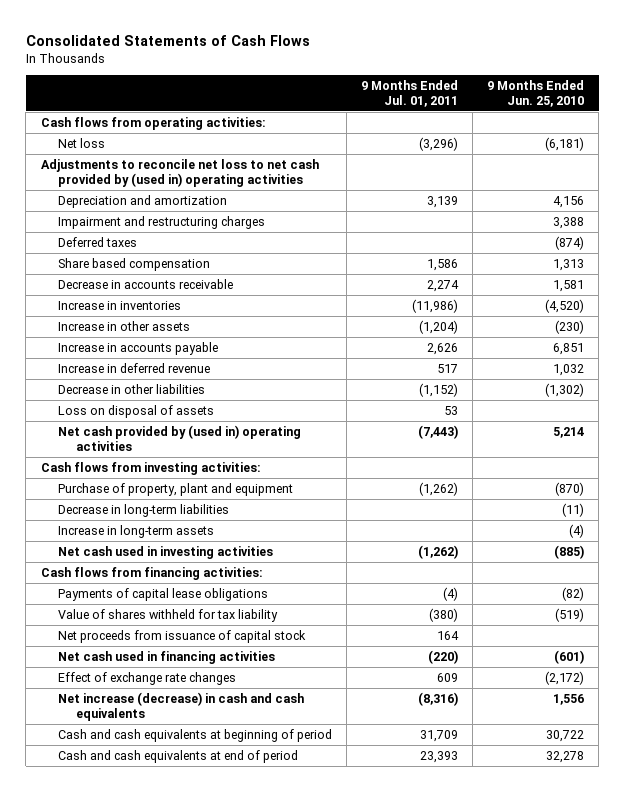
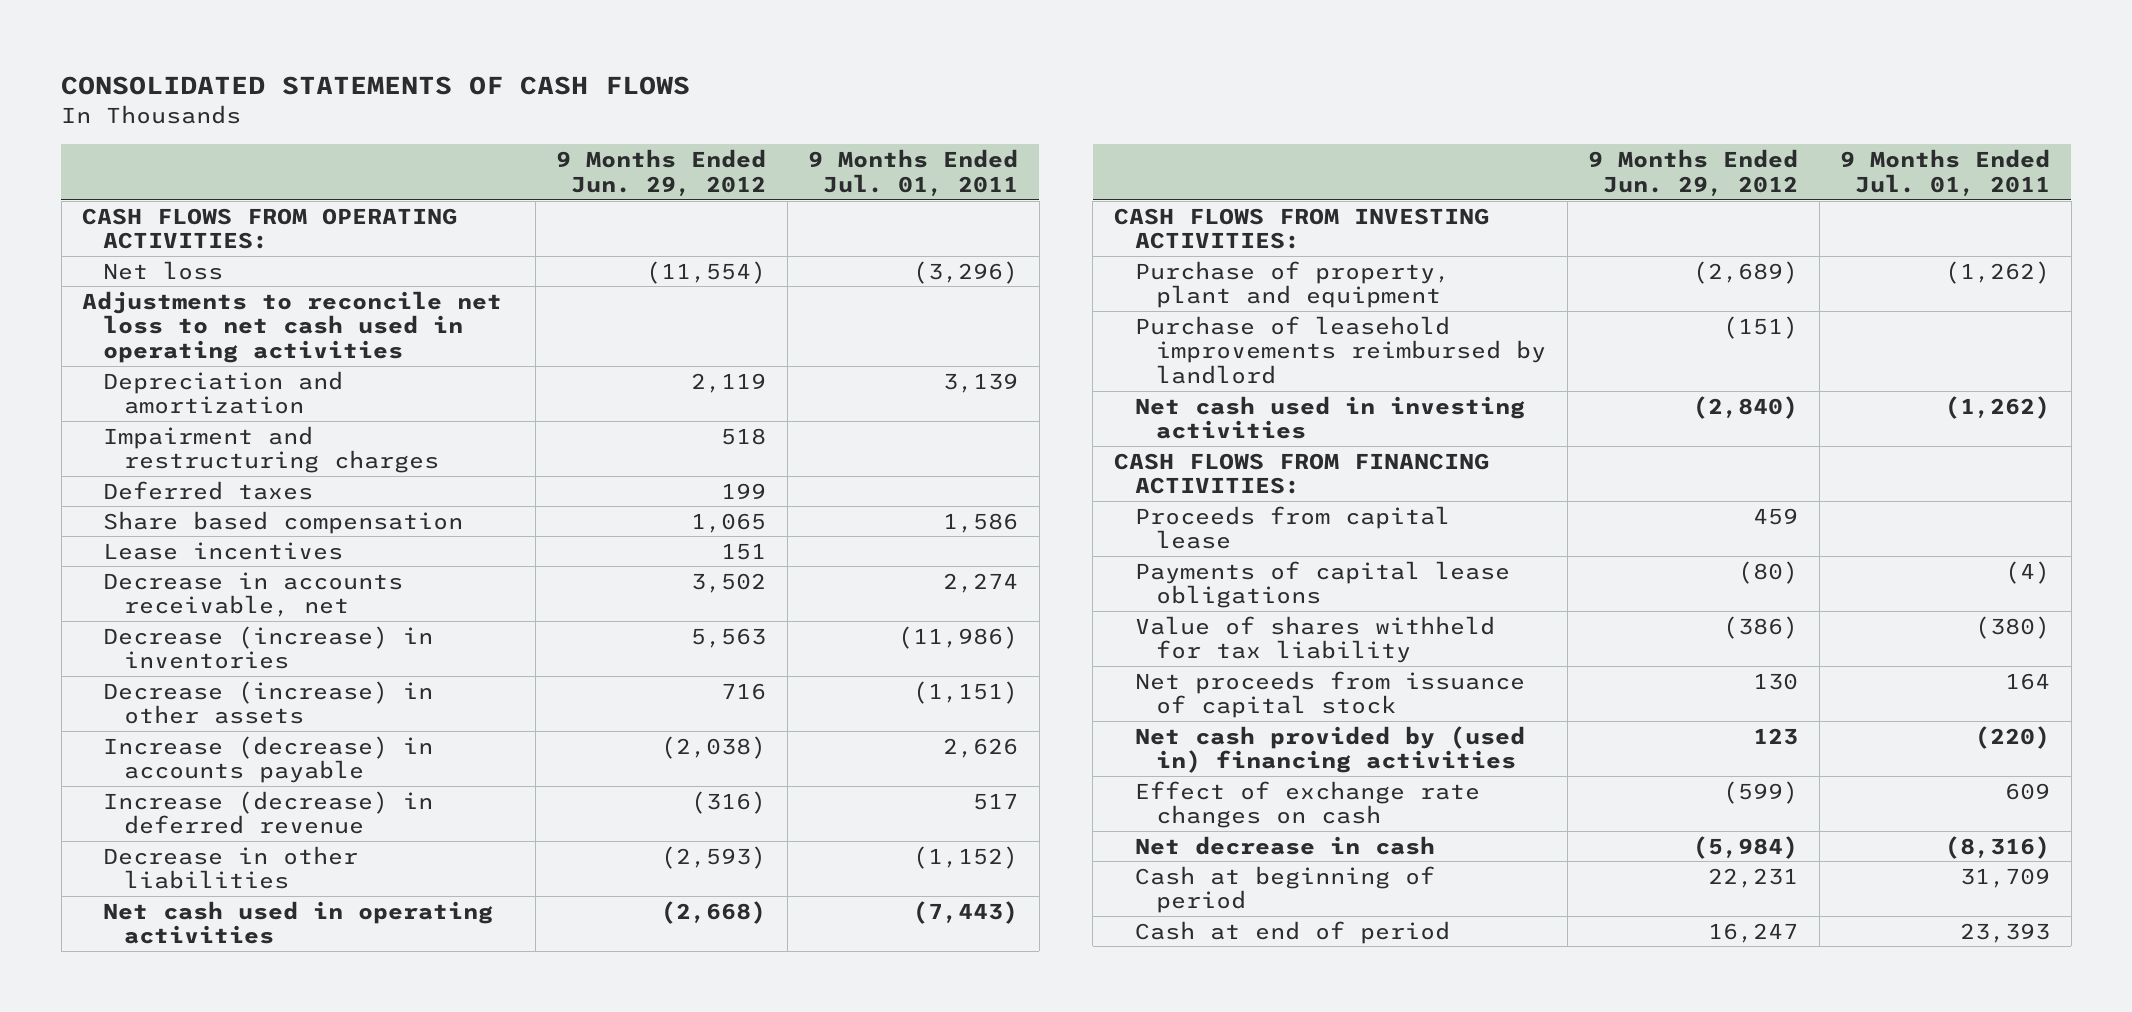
- Consolidated Statements of Cash Flows
+ CONSOLIDATED STATEMENTS OF CASH FLOWS
- | 9 Months Ended Jul. 01, 2011 | 9 Months Ended Jun. 25, 2010
+ | 9 Months Ended Jun. 29, 2012 | 9 Months Ended Jul. 01, 2011
- Cash flows from operating activities:
+ CASH FLOWS FROM OPERATING ACTIVITIES:
- Adjustments to reconcile net loss to net cash provided by (used in) operating activities
+ Adjustments to reconcile net loss to net cash used in operating activities
- Decrease in accounts receivable | 2,274 | 1,581
- Increase in inventories | (11,986) | (4,520)
- Increase in other assets | (1,204) | (230)
- Increase in accounts payable | 2,626 | 6,851
- Increase in deferred revenue | 517 | 1,032
+ Lease incentives | 151 |
+ Decrease in accounts receivable, net | 3,502 | 2,274
+ Decrease (increase) in inventories | 5,563 | (11,986)
+ Decrease (increase) in other assets | 716 | (1,151)
+ Increase (decrease) in accounts payable | (2,038) | 2,626
+ Increase (decrease) in deferred revenue | (316) | 517
- Loss on disposal of assets | 53 |
- Net cash provided by (used in) operating activities | (7,443) | 5,214
- Cash flows from investing activities:
+ Net cash used in operating activities | (2,668) | (7,443)
+ CASH FLOWS FROM INVESTING ACTIVITIES:
- Decrease in long-term liabilities | | (11)
- Increase in long-term assets | | (4)
+ Purchase of leasehold improvements reimbursed by landlord | (151) |
- Cash flows from financing activities:
+ CASH FLOWS FROM FINANCING ACTIVITIES:
+ Proceeds from capital lease | 459 |
- Net cash used in financing activities | (220) | (601)
- Effect of exchange rate changes | 609 | (2,172)
- Net increase (decrease) in cash and cash equivalents | (8,316) | 1,556
- Cash and cash equivalents at beginning of period | 31,709 | 30,722
- Cash and cash equivalents at end of period | 23,393 | 32,278
+ Net cash provided by (used in) financing activities | 123 | (220)
+ Effect of exchange rate changes on cash | (599) | 609
+ Net decrease in cash | (5,984) | (8,316)
+ Cash at beginning of period | 22,231 | 31,709
+ Cash at end of period | 16,247 | 23,393

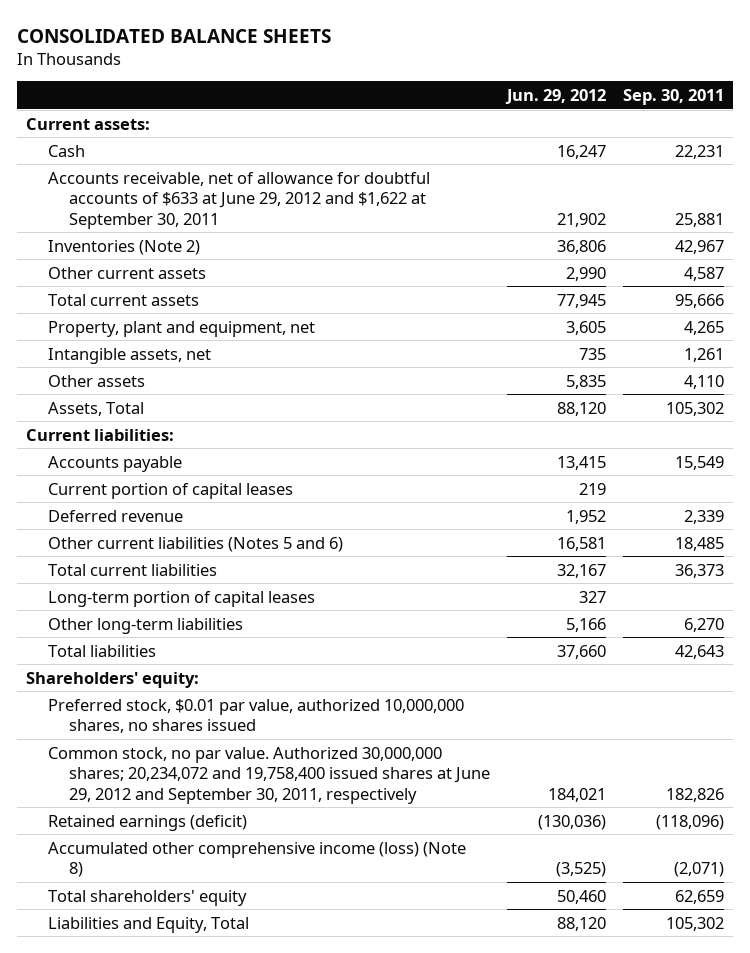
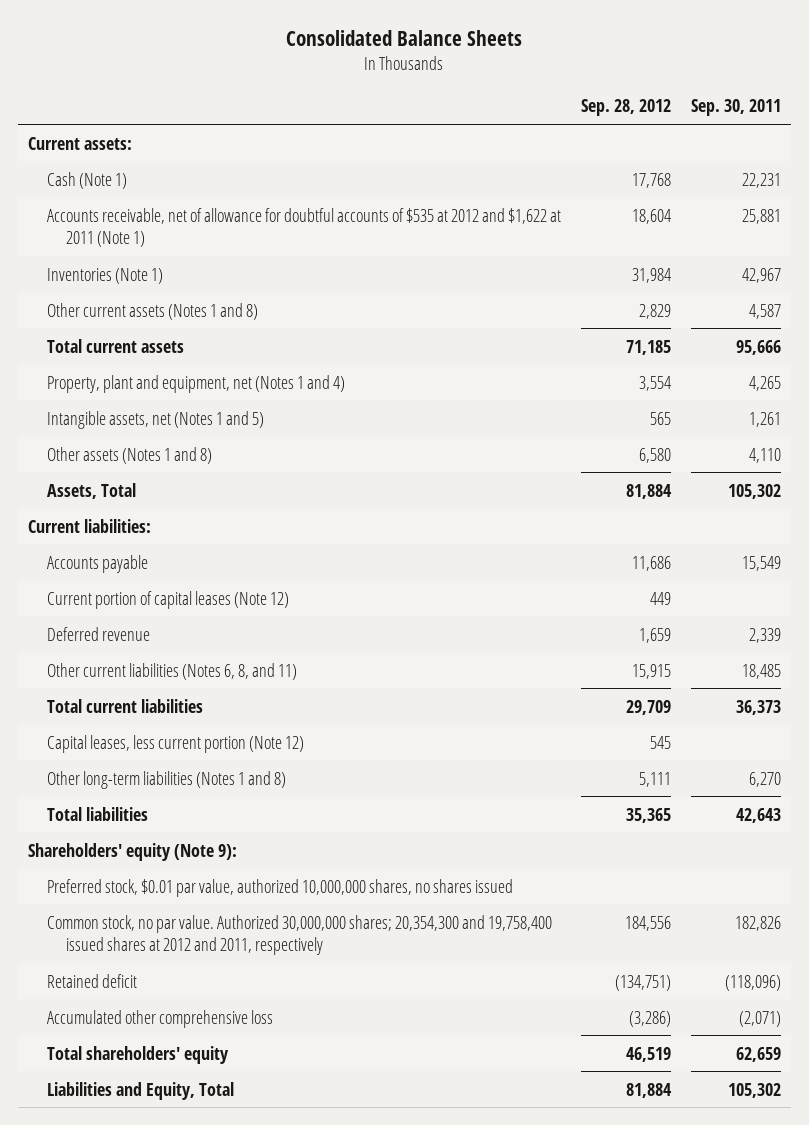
- CONSOLIDATED BALANCE SHEETS
+ Consolidated Balance Sheets
- | Jun. 29, 2012 | Sep. 30, 2011
+ | Sep. 28, 2012 | Sep. 30, 2011
- Cash | 16,247 | 22,231
- Accounts receivable, net of allowance for doubtful accounts of $633 at June 29, 2012 and $1,622 at September 30, 2011 | 21,902 | 25,881
- Inventories (Note 2) | 36,806 | 42,967
- Other current assets | 2,990 | 4,587
+ Cash (Note 1) | 17,768 | 22,231
+ Accounts receivable, net of allowance for doubtful accounts of $535 at 2012 and $1,622 at 2011 (Note 1) | 18,604 | 25,881
+ Inventories (Note 1) | 31,984 | 42,967
+ Other current assets (Notes 1 and 8) | 2,829 | 4,587
- Property, plant and equipment, net | 3,605 | 4,265
- Intangible assets, net | 735 | 1,261
- Other assets | 5,835 | 4,110
+ Property, plant and equipment, net (Notes 1 and 4) | 3,554 | 4,265
+ Intangible assets, net (Notes 1 and 5) | 565 | 1,261
+ Other assets (Notes 1 and 8) | 6,580 | 4,110
- Current portion of capital leases | 219 |
+ Current portion of capital leases (Note 12) | 449 |
- Other current liabilities (Notes 5 and 6) | 16,581 | 18,485
+ Other current liabilities (Notes 6, 8, and 11) | 15,915 | 18,485
- Long-term portion of capital leases | 327 |
- Other long-term liabilities | 5,166 | 6,270
+ Capital leases, less current portion (Note 12) | 545 |
+ Other long-term liabilities (Notes 1 and 8) | 5,111 | 6,270
- Shareholders' equity:
+ Shareholders' equity (Note 9):
- Common stock, no par value. Authorized 30,000,000 shares; 20,234,072 and 19,758,400 issued shares at June 29, 2012 and September 30, 2011, respectively | 184,021 | 182,826
- Retained earnings (deficit) | (130,036) | (118,096)
- Accumulated other comprehensive income (loss) (Note 8) | (3,525) | (2,071)
+ Common stock, no par value. Authorized 30,000,000 shares; 20,354,300 and 19,758,400 issued shares at 2012 and 2011, respectively | 184,556 | 182,826
+ Retained deficit | (134,751) | (118,096)
+ Accumulated other comprehensive loss | (3,286) | (2,071)

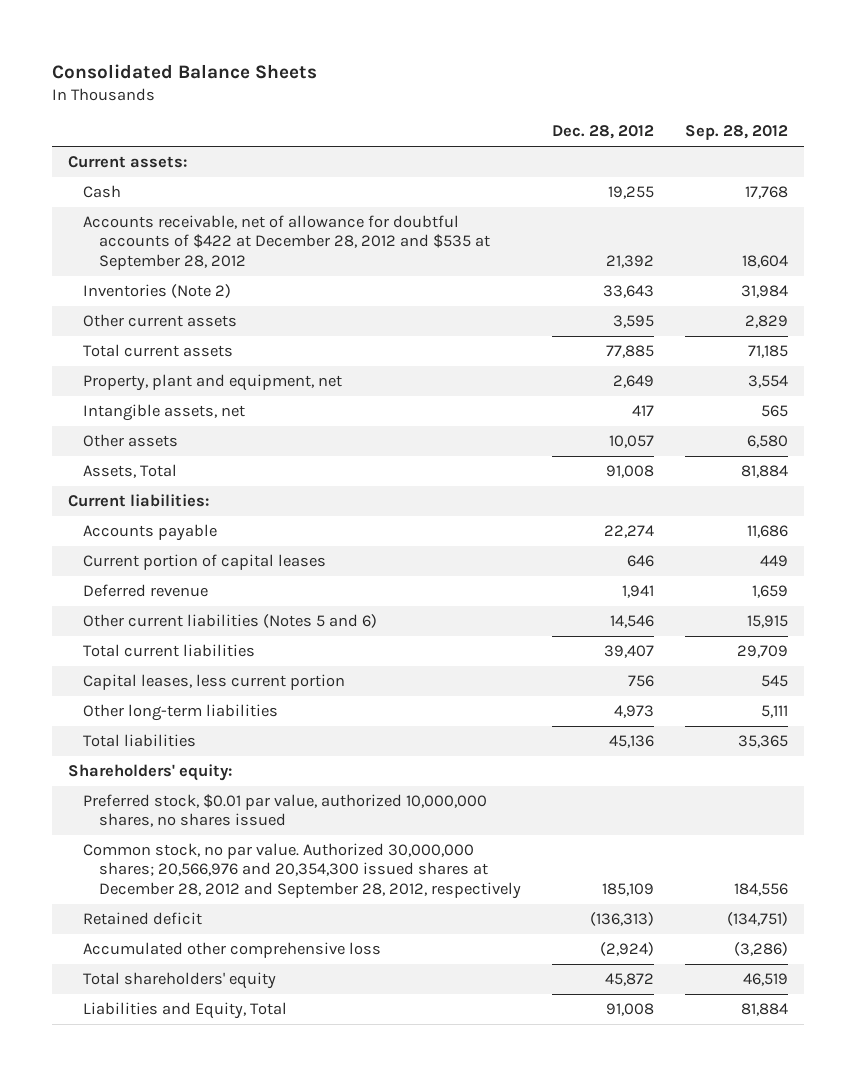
- | Sep. 28, 2012 | Sep. 30, 2011
+ | Dec. 28, 2012 | Sep. 28, 2012
- Cash (Note 1) | 17,768 | 22,231
- Accounts receivable, net of allowance for doubtful accounts of $535 at 2012 and $1,622 at 2011 (Note 1) | 18,604 | 25,881
- Inventories (Note 1) | 31,984 | 42,967
- Other current assets (Notes 1 and 8) | 2,829 | 4,587
+ Cash | 19,255 | 17,768
+ Accounts receivable, net of allowance for doubtful accounts of $422 at December 28, 2012 and $535 at September 28, 2012 | 21,392 | 18,604
+ Inventories (Note 2) | 33,643 | 31,984
+ Other current assets | 3,595 | 2,829
- Property, plant and equipment, net (Notes 1 and 4) | 3,554 | 4,265
- Intangible assets, net (Notes 1 and 5) | 565 | 1,261
- Other assets (Notes 1 and 8) | 6,580 | 4,110
+ Property, plant and equipment, net | 2,649 | 3,554
+ Intangible assets, net | 417 | 565
+ Other assets | 10,057 | 6,580
- Current portion of capital leases (Note 12) | 449 |
+ Current portion of capital leases | 646 | 449
- Other current liabilities (Notes 6, 8, and 11) | 15,915 | 18,485
+ Other current liabilities (Notes 5 and 6) | 14,546 | 15,915
- Capital leases, less current portion (Note 12) | 545 |
- Other long-term liabilities (Notes 1 and 8) | 5,111 | 6,270
+ Capital leases, less current portion | 756 | 545
+ Other long-term liabilities | 4,973 | 5,111
- Shareholders' equity (Note 9):
+ Shareholders' equity:
- Common stock, no par value. Authorized 30,000,000 shares; 20,354,300 and 19,758,400 issued shares at 2012 and 2011, respectively | 184,556 | 182,826
+ Common stock, no par value. Authorized 30,000,000 shares; 20,566,976 and 20,354,300 issued shares at December 28, 2012 and September 28, 2012, respectively | 185,109 | 184,556

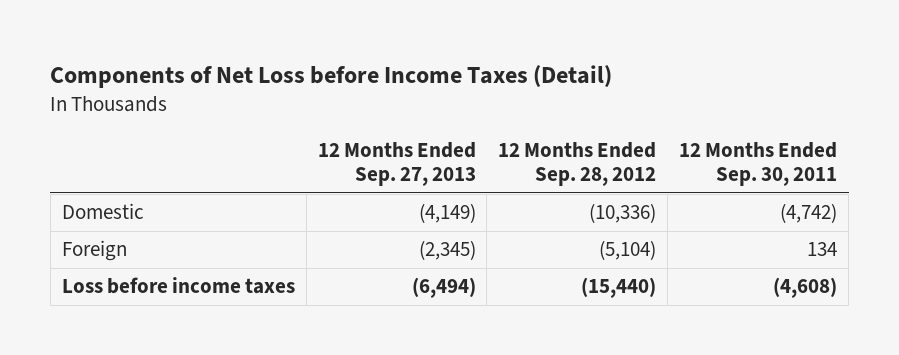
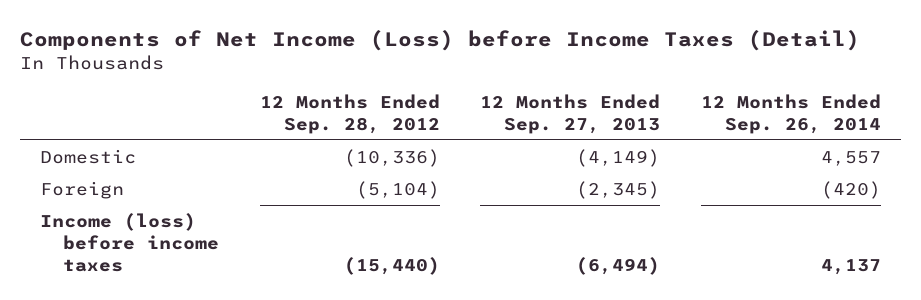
- Components of Net Loss before Income Taxes (Detail)
+ Components of Net Income (Loss) before Income Taxes (Detail)
- | 12 Months Ended Sep. 27, 2013 | 12 Months Ended Sep. 28, 2012 | 12 Months Ended Sep. 30, 2011
+ | 12 Months Ended Sep. 28, 2012 | 12 Months Ended Sep. 27, 2013 | 12 Months Ended Sep. 26, 2014
- Loss before income taxes | (6,494) | (15,440) | (4,608)
+ Income (loss) before income taxes | (15,440) | (6,494) | 4,137

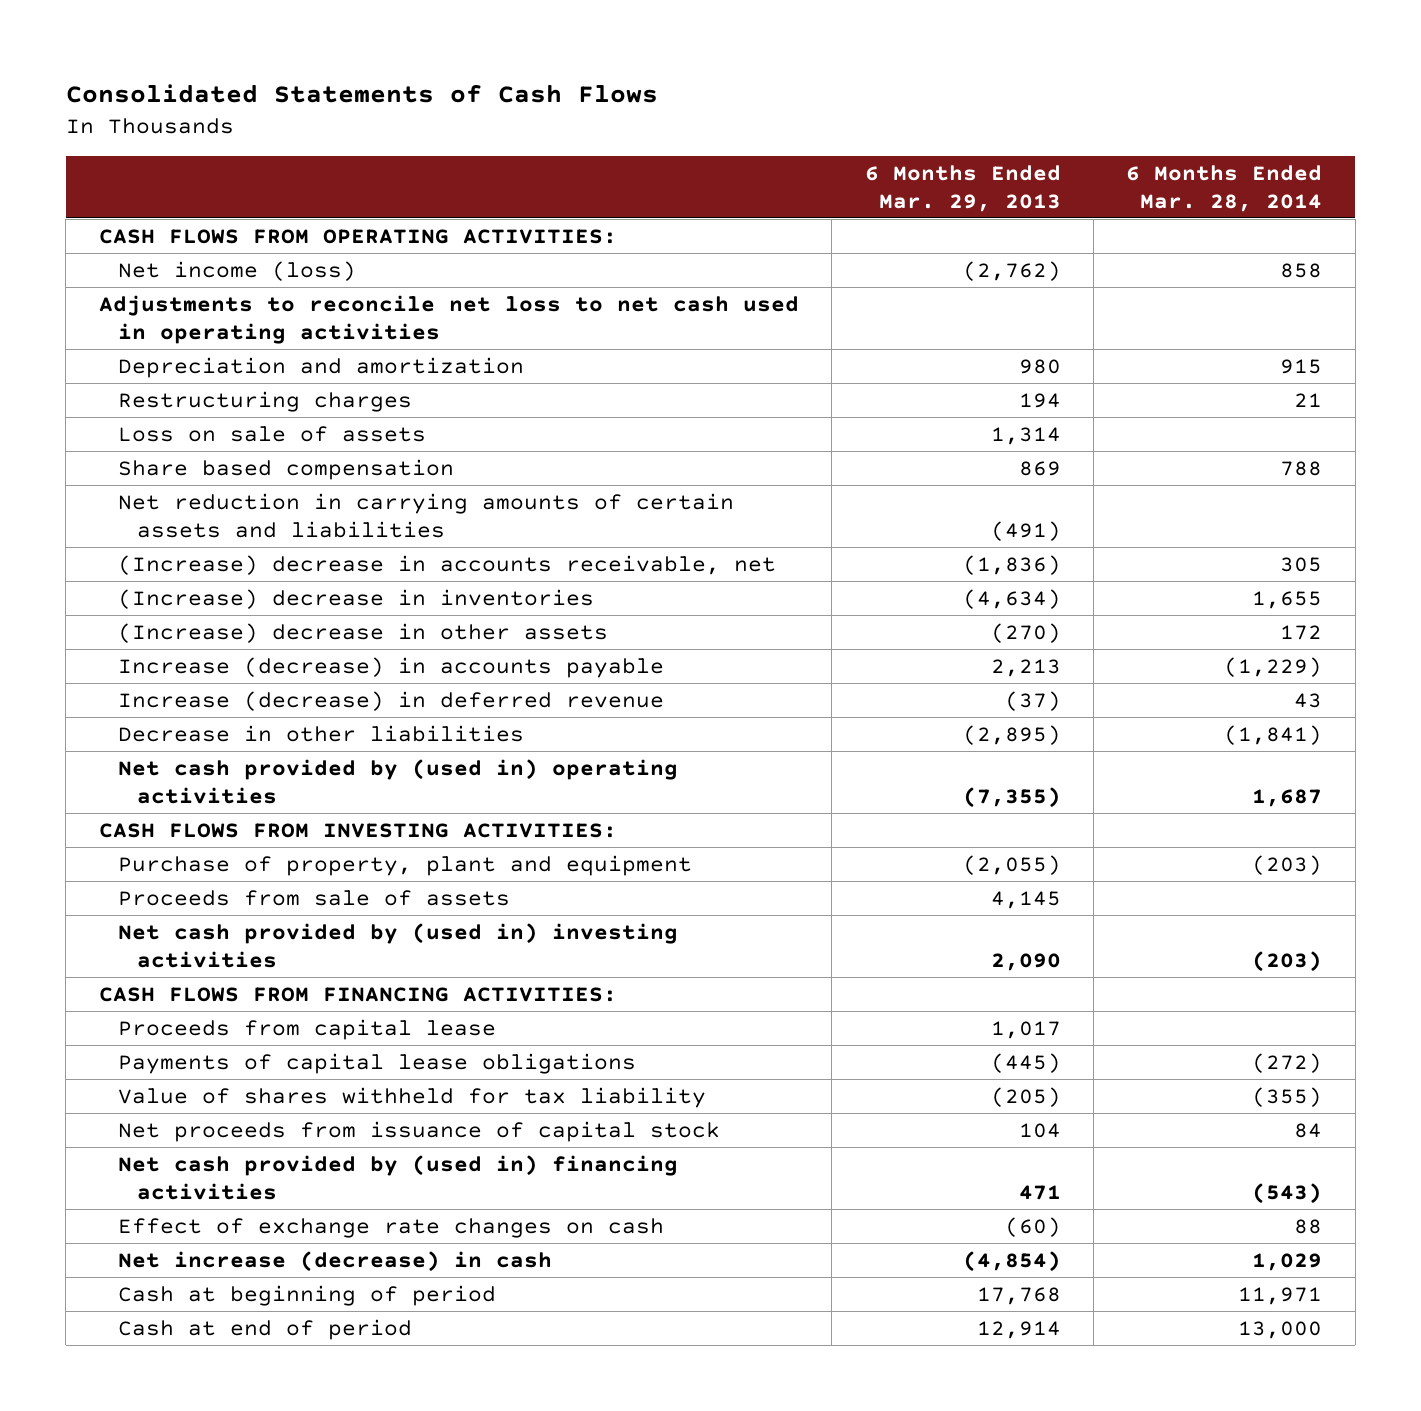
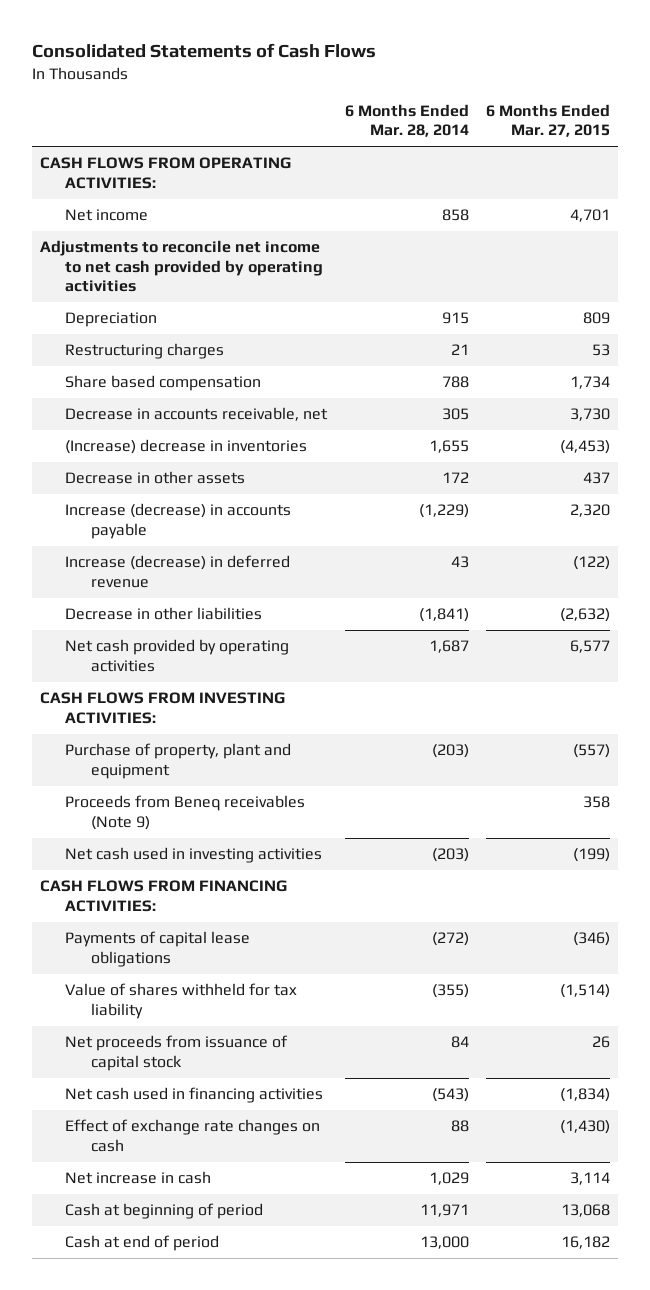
- | 6 Months Ended Mar. 29, 2013 | 6 Months Ended Mar. 28, 2014
+ | 6 Months Ended Mar. 28, 2014 | 6 Months Ended Mar. 27, 2015
- Net income (loss) | (2,762) | 858
- Adjustments to reconcile net loss to net cash used in operating activities
- Depreciation and amortization | 980 | 915
+ Net income | 858 | 4,701
+ Adjustments to reconcile net income to net cash provided by operating activities
+ Depreciation | 915 | 809
- Loss on sale of assets | 1,314 |
- Net reduction in carrying amounts of certain assets and liabilities | (491) |
- (Increase) decrease in accounts receivable, net | (1,836) | 305
+ Decrease in accounts receivable, net | 305 | 3,730
- (Increase) decrease in other assets | (270) | 172
+ Decrease in other assets | 172 | 437
- Net cash provided by (used in) operating activities | (7,355) | 1,687
+ Net cash provided by operating activities | 1,687 | 6,577
- Proceeds from sale of assets | 4,145 |
- Net cash provided by (used in) investing activities | 2,090 | (203)
+ Proceeds from Beneq receivables (Note 9) | | 358
+ Net cash used in investing activities | (203) | (199)
- Proceeds from capital lease | 1,017 |
- Net cash provided by (used in) financing activities | 471 | (543)
+ Net cash used in financing activities | (543) | (1,834)
- Net increase (decrease) in cash | (4,854) | 1,029
+ Net increase in cash | 1,029 | 3,114

